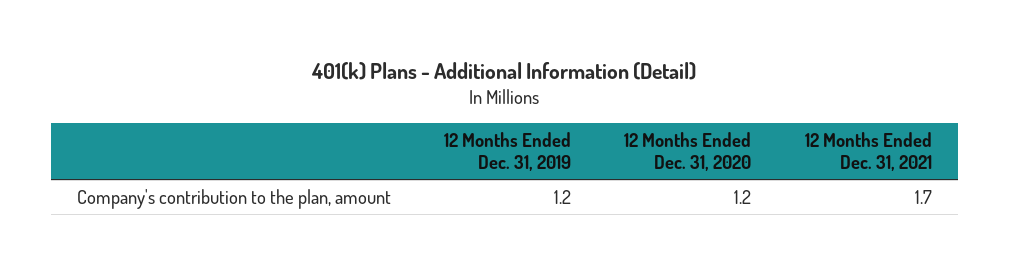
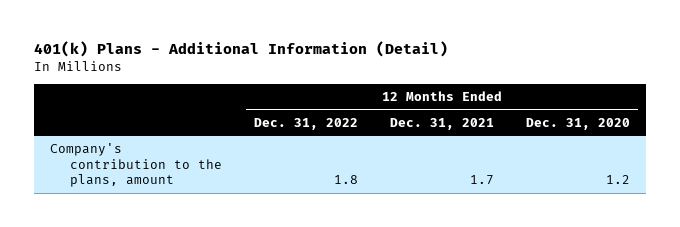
- | 12 Months Ended Dec. 31, 2019 | 12 Months Ended Dec. 31, 2020 | 12 Months Ended Dec. 31, 2021
+ | 12 Months Ended Dec. 31, 2022 | 12 Months Ended Dec. 31, 2021 | 12 Months Ended Dec. 31, 2020
- Company's contribution to the plan, amount | 1.2 | 1.2 | 1.7
+ Company's contribution to the plans, amount | 1.8 | 1.7 | 1.2

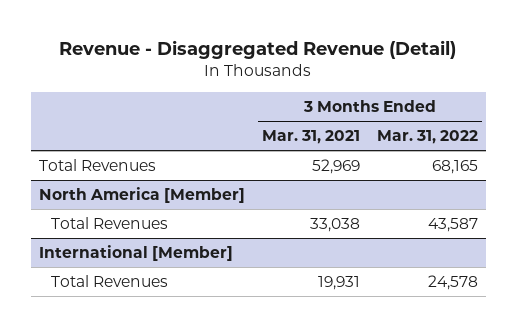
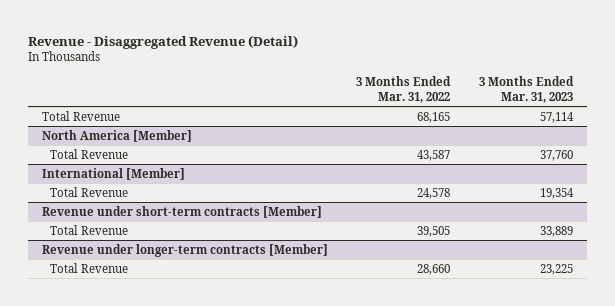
- | 3 Months Ended Mar. 31, 2021 | 3 Months Ended Mar. 31, 2022
+ | 3 Months Ended Mar. 31, 2022 | 3 Months Ended Mar. 31, 2023
- Total Revenues | 52,969 | 68,165
+ Total Revenue | 68,165 | 57,114
@ North America [Member]
- Total Revenues | 33,038 | 43,587
+ Total Revenue | 43,587 | 37,760
@ International [Member]
- Total Revenues | 19,931 | 24,578
+ Total Revenue | 24,578 | 19,354
+ Revenue under short-term contracts [Member]
+ Total Revenue | 39,505 | 33,889
+ Revenue under longer-term contracts [Member]
+ Total Revenue | 28,660 | 23,225

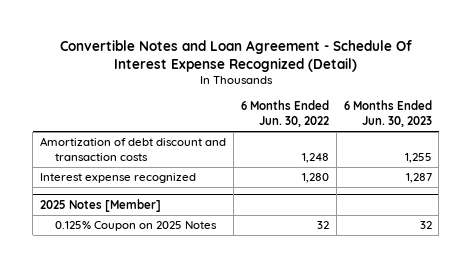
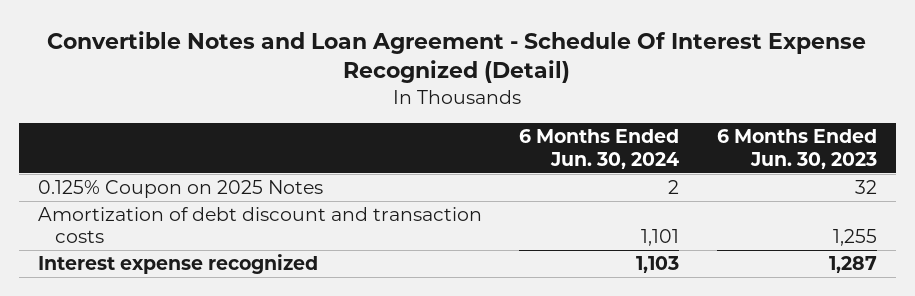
- | 6 Months Ended Jun. 30, 2022 | 6 Months Ended Jun. 30, 2023
+ | 6 Months Ended Jun. 30, 2024 | 6 Months Ended Jun. 30, 2023
+ 0.125% Coupon on 2025 Notes | 2 | 32
- 2025 Notes [Member]
- 0.125% Coupon on 2025 Notes | 32 | 32

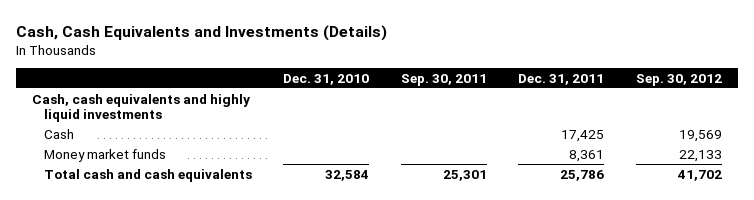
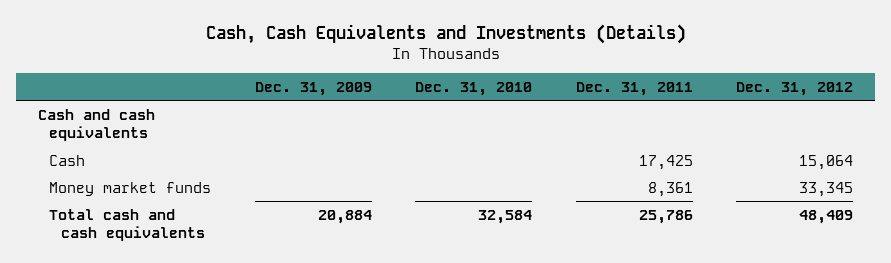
- | Dec. 31, 2010 | Sep. 30, 2011 | Dec. 31, 2011 | Sep. 30, 2012
+ | Dec. 31, 2009 | Dec. 31, 2010 | Dec. 31, 2011 | Dec. 31, 2012
- Cash, cash equivalents and highly liquid investments
+ Cash and cash equivalents

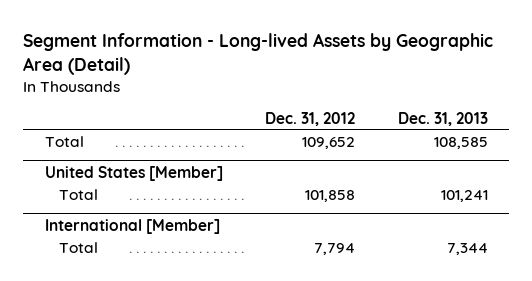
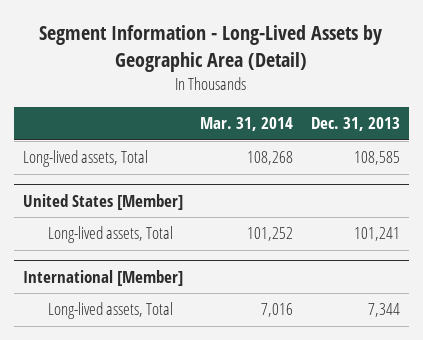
- Segment Information - Long-lived Assets by Geographic Area (Detail)
+ Segment Information - Long-Lived Assets by Geographic Area (Detail)
- | Dec. 31, 2012 | Dec. 31, 2013
+ | Mar. 31, 2014 | Dec. 31, 2013
- Total | 109,652 | 108,585
+ Long-lived assets, Total | 108,268 | 108,585
@ United States [Member]
- Total | 101,858 | 101,241
+ Long-lived assets, Total | 101,252 | 101,241
@ International [Member]
- Total | 7,794 | 7,344
+ Long-lived assets, Total | 7,016 | 7,344

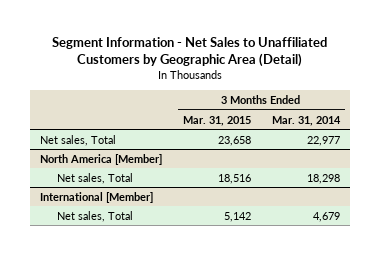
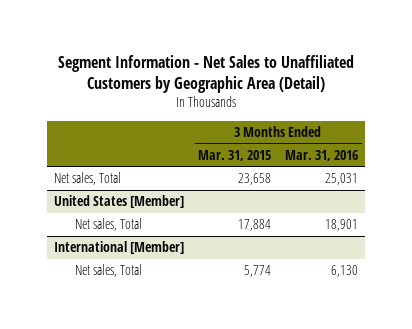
- | 3 Months Ended Mar. 31, 2015 | 3 Months Ended Mar. 31, 2014
+ | 3 Months Ended Mar. 31, 2015 | 3 Months Ended Mar. 31, 2016
- North America [Member]
- Net sales, Total | 18,516 | 18,298
+ United States [Member]
+ Net sales, Total | 17,884 | 18,901
@ International [Member]
- Net sales, Total | 5,142 | 4,679
+ Net sales, Total | 5,774 | 6,130

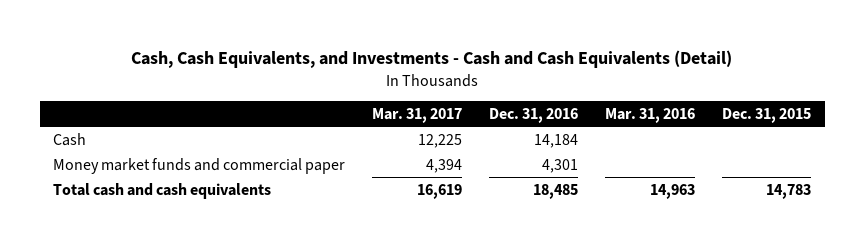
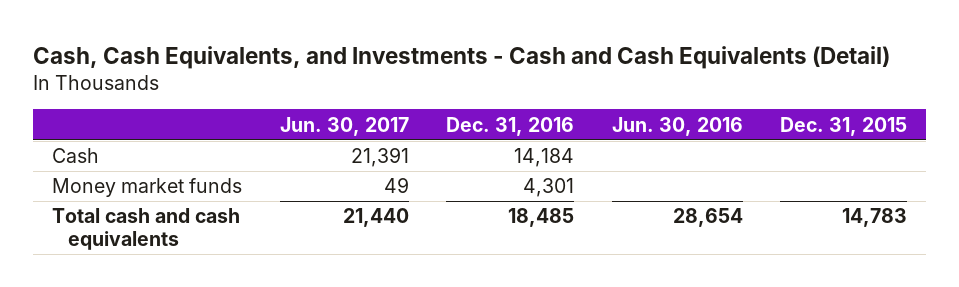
- | Mar. 31, 2017 | Dec. 31, 2016 | Mar. 31, 2016 | Dec. 31, 2015
+ | Jun. 30, 2017 | Dec. 31, 2016 | Jun. 30, 2016 | Dec. 31, 2015
- Money market funds and commercial paper | 4,394 | 4,301 | |
+ Money market funds | 49 | 4,301 | |

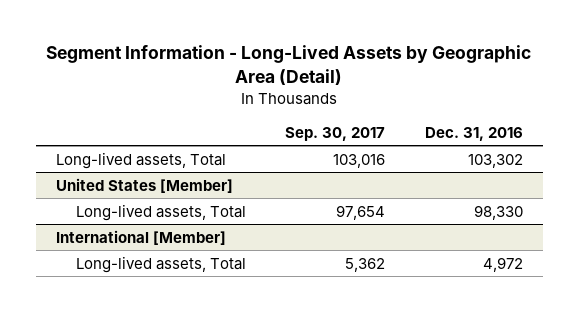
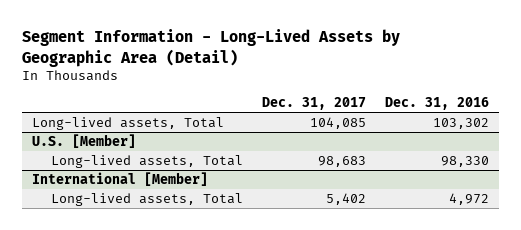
- | Sep. 30, 2017 | Dec. 31, 2016
+ | Dec. 31, 2017 | Dec. 31, 2016
- United States [Member]
+ U.S. [Member]

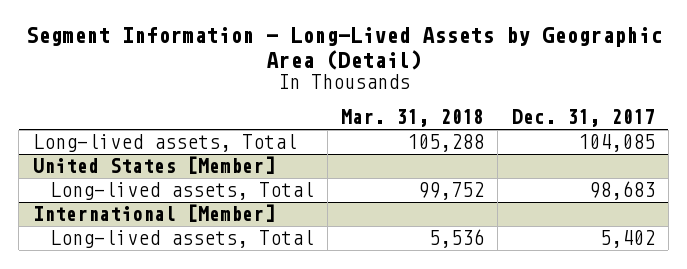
- | Dec. 31, 2017 | Dec. 31, 2016
+ | Mar. 31, 2018 | Dec. 31, 2017
- U.S. [Member]
+ United States [Member]

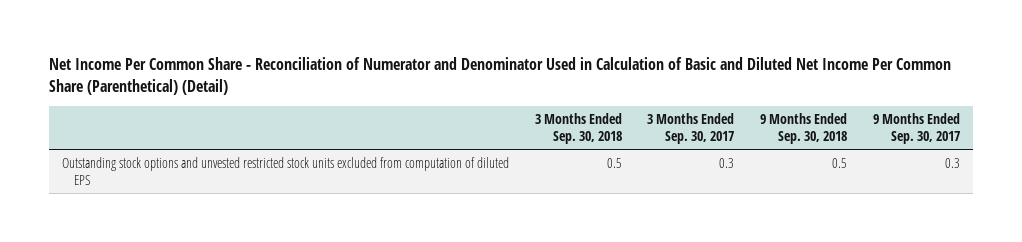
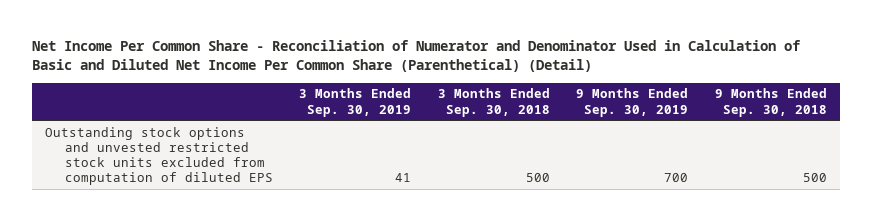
- | 3 Months Ended Sep. 30, 2018 | 3 Months Ended Sep. 30, 2017 | 9 Months Ended Sep. 30, 2018 | 9 Months Ended Sep. 30, 2017
+ | 3 Months Ended Sep. 30, 2019 | 3 Months Ended Sep. 30, 2018 | 9 Months Ended Sep. 30, 2019 | 9 Months Ended Sep. 30, 2018
- Outstanding stock options and unvested restricted stock units excluded from computation of diluted EPS | 0.5 | 0.3 | 0.5 | 0.3
+ Outstanding stock options and unvested restricted stock units excluded from computation of diluted EPS | 41 | 500 | 700 | 500

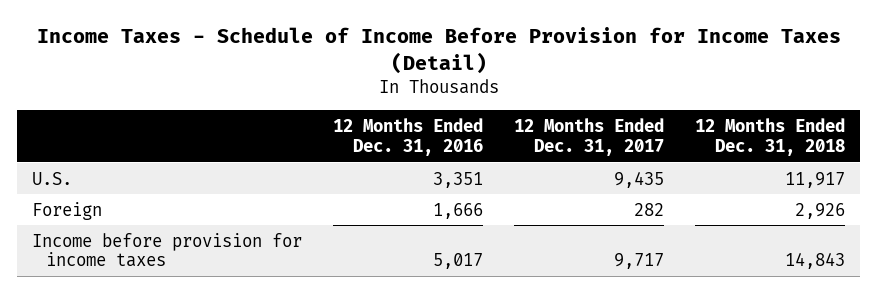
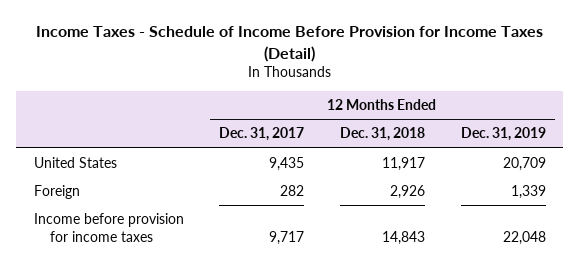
- | 12 Months Ended Dec. 31, 2016 | 12 Months Ended Dec. 31, 2017 | 12 Months Ended Dec. 31, 2018
+ | 12 Months Ended Dec. 31, 2017 | 12 Months Ended Dec. 31, 2018 | 12 Months Ended Dec. 31, 2019
- U.S. | 3,351 | 9,435 | 11,917
+ United States | 9,435 | 11,917 | 20,709

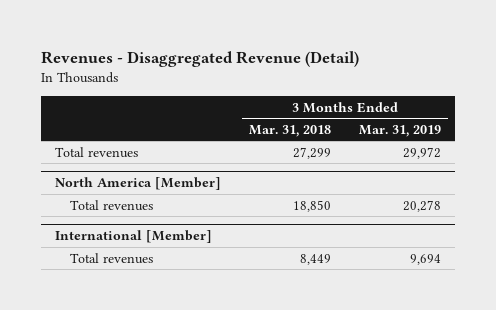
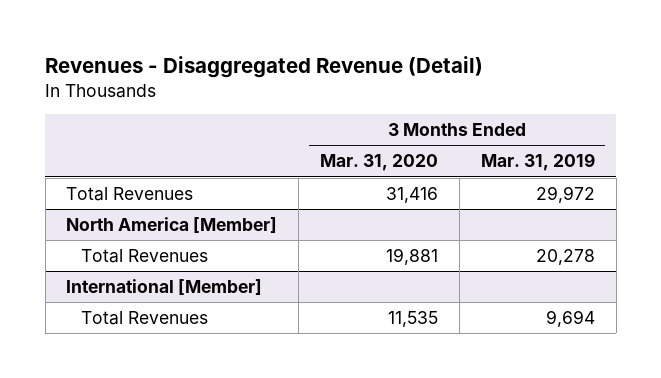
- | 3 Months Ended Mar. 31, 2018 | 3 Months Ended Mar. 31, 2019
+ | 3 Months Ended Mar. 31, 2020 | 3 Months Ended Mar. 31, 2019
- Total revenues | 27,299 | 29,972
+ Total Revenues | 31,416 | 29,972
@ North America [Member]
- Total revenues | 18,850 | 20,278
+ Total Revenues | 19,881 | 20,278
@ International [Member]
- Total revenues | 8,449 | 9,694
+ Total Revenues | 11,535 | 9,694

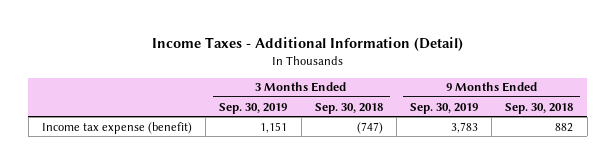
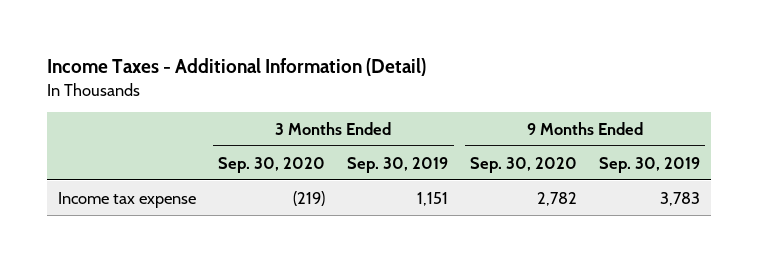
- | 3 Months Ended Sep. 30, 2019 | 3 Months Ended Sep. 30, 2018 | 9 Months Ended Sep. 30, 2019 | 9 Months Ended Sep. 30, 2018
+ | 3 Months Ended Sep. 30, 2020 | 3 Months Ended Sep. 30, 2019 | 9 Months Ended Sep. 30, 2020 | 9 Months Ended Sep. 30, 2019
- Income tax expense (benefit) | 1,151 | (747) | 3,783 | 882
+ Income tax expense | (219) | 1,151 | 2,782 | 3,783

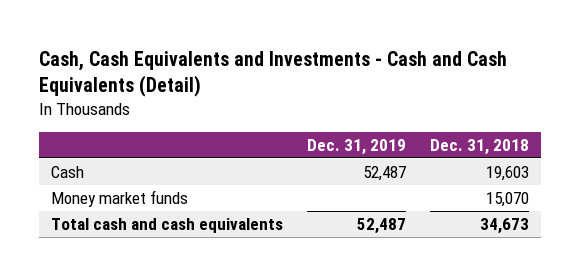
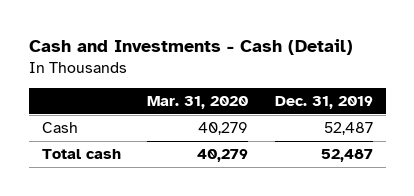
- Cash, Cash Equivalents and Investments - Cash and Cash Equivalents (Detail)
+ Cash and Investments - Cash (Detail)
- | Dec. 31, 2019 | Dec. 31, 2018
+ | Mar. 31, 2020 | Dec. 31, 2019
- Money market funds | | 15,070
- Total cash and cash equivalents | 52,487 | 34,673
+ Total cash | 40,279 | 52,487

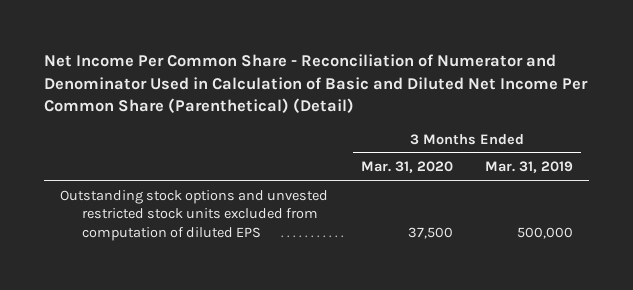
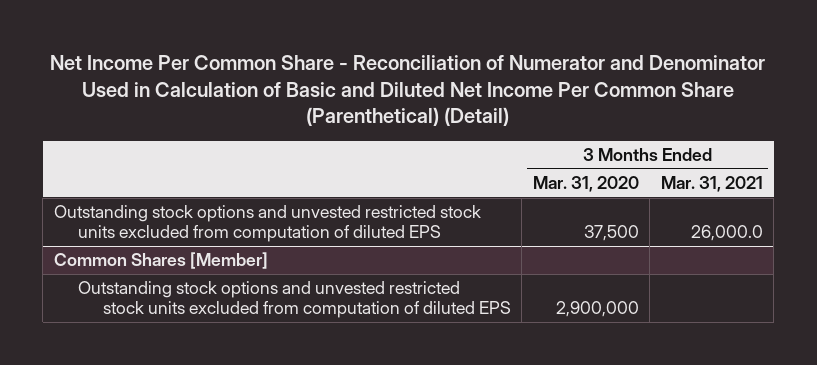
- | 3 Months Ended Mar. 31, 2020 | 3 Months Ended Mar. 31, 2019
+ | 3 Months Ended Mar. 31, 2020 | 3 Months Ended Mar. 31, 2021
+ Common Shares [Member]
+ Outstanding stock options and unvested restricted stock units excluded from computation of diluted EPS | 2,900,000 |

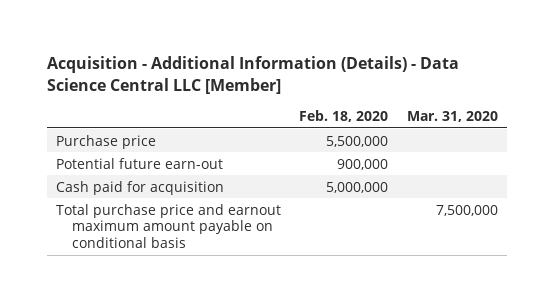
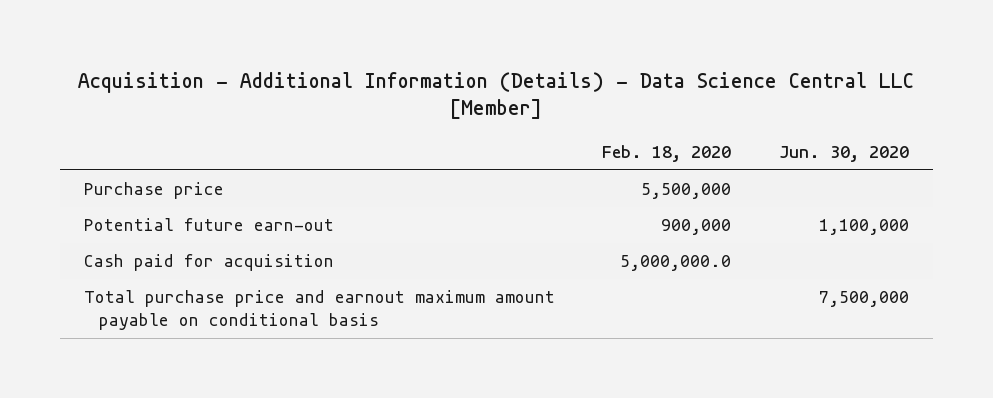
- | Feb. 18, 2020 | Mar. 31, 2020
+ | Feb. 18, 2020 | Jun. 30, 2020
- Cash paid for acquisition | 5,000,000 |
+ Cash paid for acquisition | 5,000,000.0 |

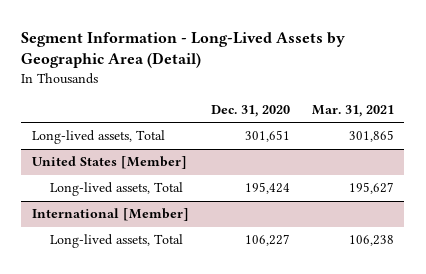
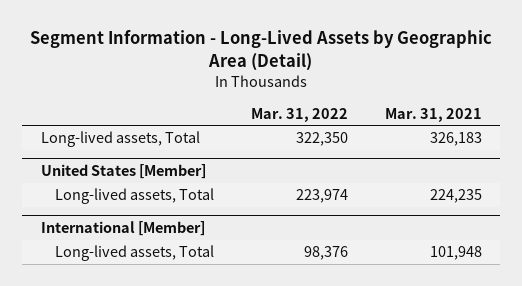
- | Dec. 31, 2020 | Mar. 31, 2021
+ | Mar. 31, 2022 | Mar. 31, 2021
- Long-lived assets, Total | 301,651 | 301,865
+ Long-lived assets, Total | 322,350 | 326,183
@ United States [Member]
- Long-lived assets, Total | 195,424 | 195,627
+ Long-lived assets, Total | 223,974 | 224,235
@ International [Member]
- Long-lived assets, Total | 106,227 | 106,238
+ Long-lived assets, Total | 98,376 | 101,948

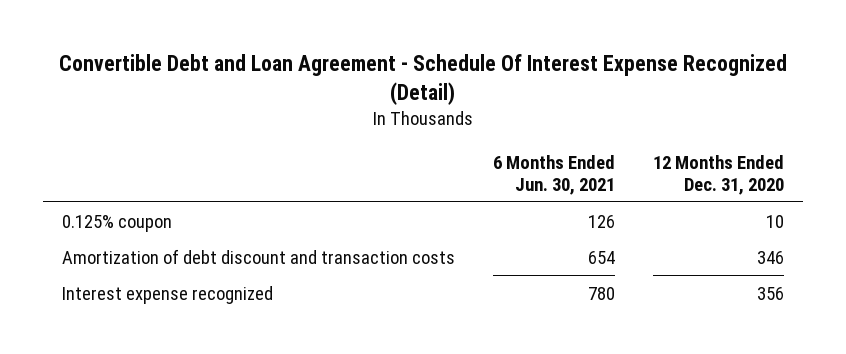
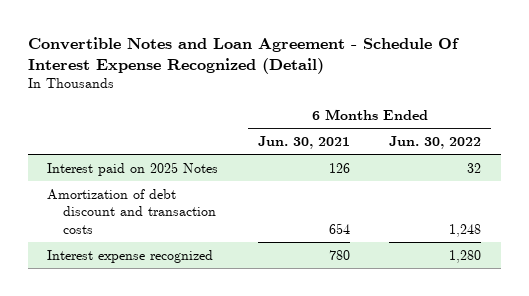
- Convertible Debt and Loan Agreement - Schedule Of Interest Expense Recognized (Detail)
+ Convertible Notes and Loan Agreement - Schedule Of Interest Expense Recognized (Detail)
- | 6 Months Ended Jun. 30, 2021 | 12 Months Ended Dec. 31, 2020
+ | 6 Months Ended Jun. 30, 2021 | 6 Months Ended Jun. 30, 2022
- 0.125% coupon | 126 | 10
+ Interest paid on 2025 Notes | 126 | 32

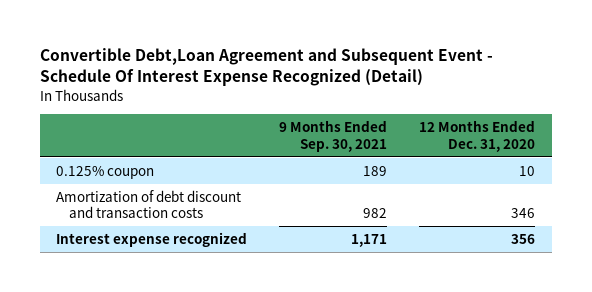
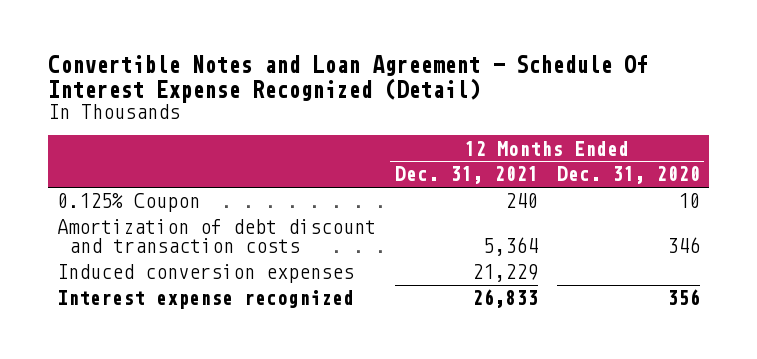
- Convertible Debt,Loan Agreement and Subsequent Event - Schedule Of Interest Expense Recognized (Detail)
+ Convertible Notes and Loan Agreement - Schedule Of Interest Expense Recognized (Detail)
- | 9 Months Ended Sep. 30, 2021 | 12 Months Ended Dec. 31, 2020
+ | 12 Months Ended Dec. 31, 2021 | 12 Months Ended Dec. 31, 2020
- 0.125% coupon | 189 | 10
+ 0.125% Coupon | 240 | 10
+ Induced conversion expenses | 21,229 |

